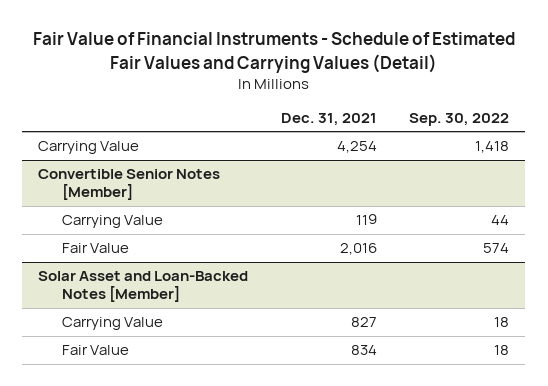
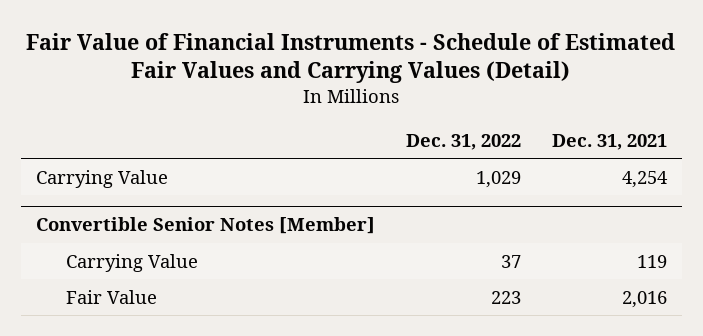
- | Dec. 31, 2021 | Sep. 30, 2022
+ | Dec. 31, 2022 | Dec. 31, 2021
- Solar Asset and Loan-Backed Notes [Member]
- Carrying Value | 827 | 18
- Fair Value | 834 | 18

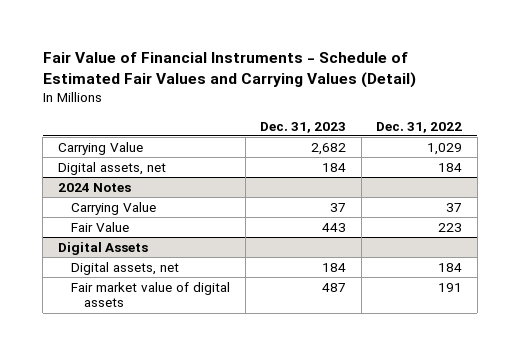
- | Dec. 31, 2022 | Dec. 31, 2021
+ | Dec. 31, 2023 | Dec. 31, 2022
- Convertible Senior Notes [Member]
+ Digital assets, net | 184 | 184
+ 2024 Notes
+ Digital Assets
+ Digital assets, net | 184 | 184
+ Fair market value of digital assets | 487 | 191

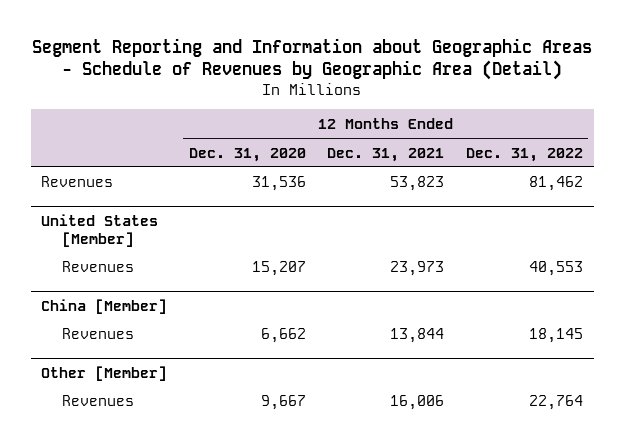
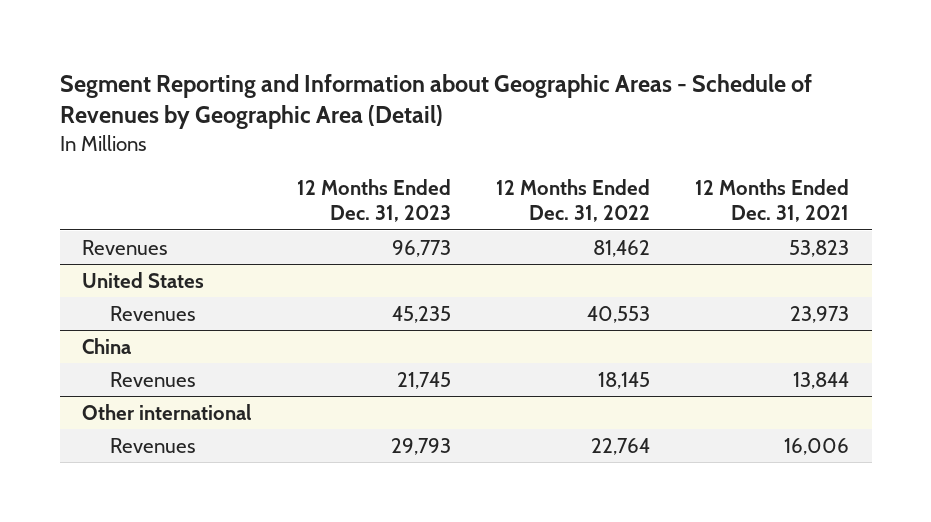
- | 12 Months Ended Dec. 31, 2020 | 12 Months Ended Dec. 31, 2021 | 12 Months Ended Dec. 31, 2022
+ | 12 Months Ended Dec. 31, 2023 | 12 Months Ended Dec. 31, 2022 | 12 Months Ended Dec. 31, 2021
- United States [Member]
+ United States
- China [Member]
+ China
- Other [Member]
+ Other international

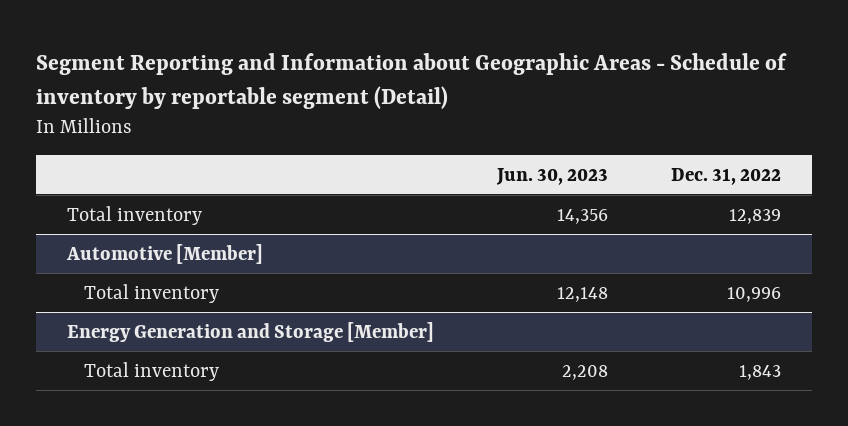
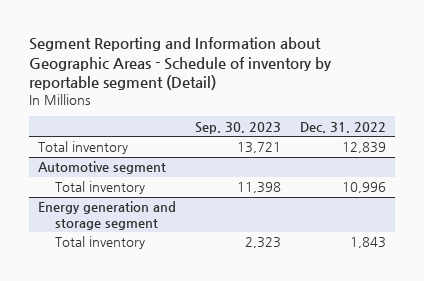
- | Jun. 30, 2023 | Dec. 31, 2022
+ | Sep. 30, 2023 | Dec. 31, 2022
- Automotive [Member]
+ Automotive segment
- Energy Generation and Storage [Member]
+ Energy generation and storage segment

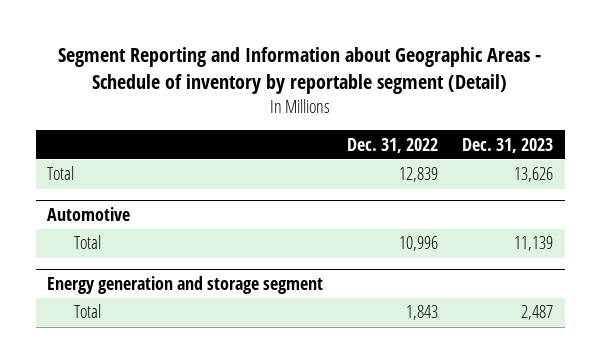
- | Sep. 30, 2023 | Dec. 31, 2022
+ | Dec. 31, 2022 | Dec. 31, 2023
- Total inventory | 13,721 | 12,839
- Automotive segment
- Total inventory | 11,398 | 10,996
+ Total | 12,839 | 13,626
+ Automotive
+ Total | 10,996 | 11,139
@ Energy generation and storage segment
- Total inventory | 2,323 | 1,843
+ Total | 1,843 | 2,487

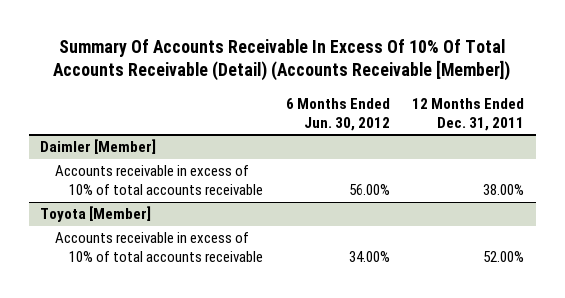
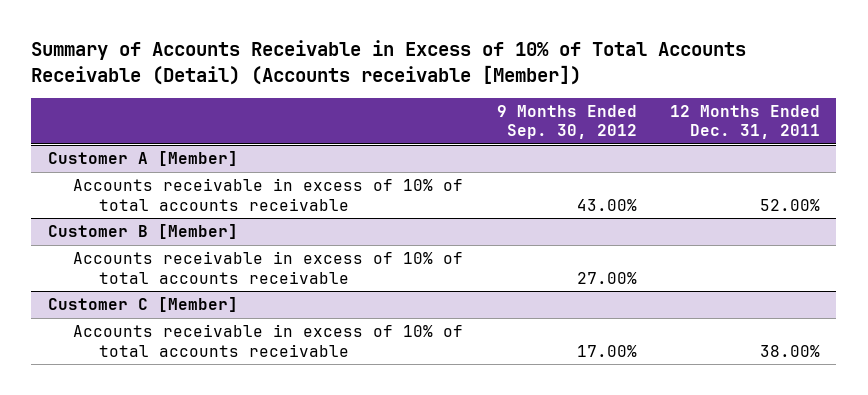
- Summary Of Accounts Receivable In Excess Of 10% Of Total Accounts Receivable (Detail) (Accounts Receivable [Member])
+ Summary of Accounts Receivable in Excess of 10% of Total Accounts Receivable (Detail) (Accounts receivable [Member])
- | 6 Months Ended Jun. 30, 2012 | 12 Months Ended Dec. 31, 2011
+ | 9 Months Ended Sep. 30, 2012 | 12 Months Ended Dec. 31, 2011
- Daimler [Member]
- Accounts receivable in excess of 10% of total accounts receivable | 56.00% | 38.00%
- Toyota [Member]
+ Customer A [Member]
+ Customer B [Member]
+ Accounts receivable in excess of 10% of total accounts receivable | 27.00% |
+ Customer C [Member]
+ Accounts receivable in excess of 10% of total accounts receivable | 17.00% | 38.00%

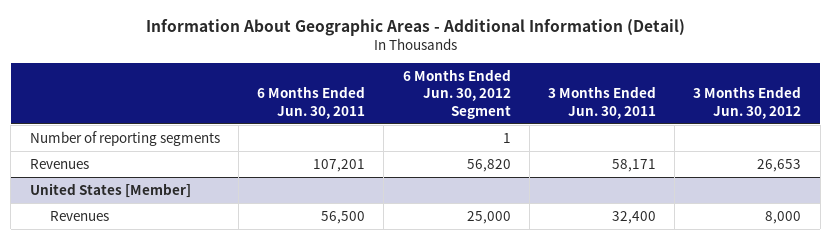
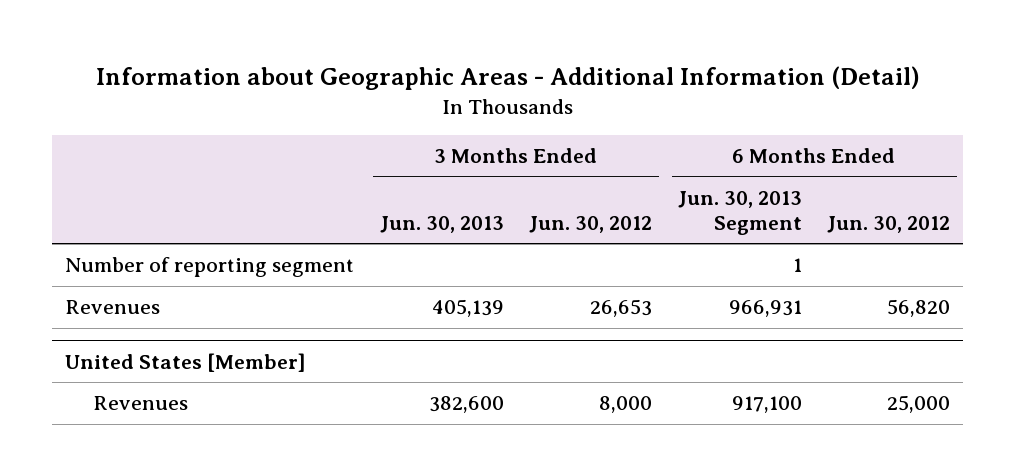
- Information About Geographic Areas - Additional Information (Detail)
+ Information about Geographic Areas - Additional Information (Detail)
- | 6 Months Ended Jun. 30, 2011 | 6 Months Ended Jun. 30, 2012 Segment | 3 Months Ended Jun. 30, 2011 | 3 Months Ended Jun. 30, 2012
+ | 3 Months Ended Jun. 30, 2013 | 3 Months Ended Jun. 30, 2012 | 6 Months Ended Jun. 30, 2013 Segment | 6 Months Ended Jun. 30, 2012
- Number of reporting segments | | 1 | |
+ Number of reporting segment | | | 1 |

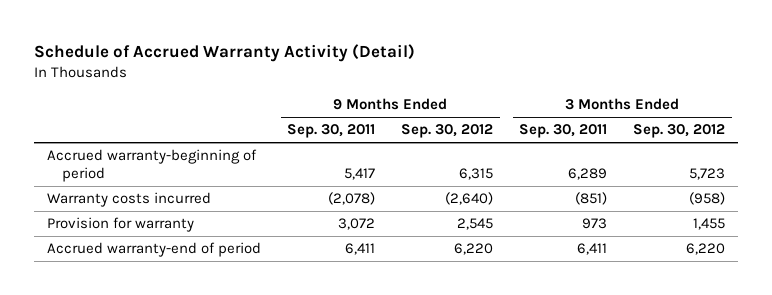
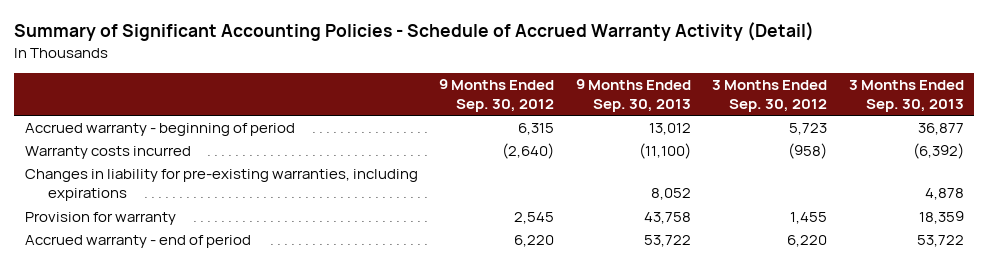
- Schedule of Accrued Warranty Activity (Detail)
+ Summary of Significant Accounting Policies - Schedule of Accrued Warranty Activity (Detail)
- | 9 Months Ended Sep. 30, 2011 | 9 Months Ended Sep. 30, 2012 | 3 Months Ended Sep. 30, 2011 | 3 Months Ended Sep. 30, 2012
+ | 9 Months Ended Sep. 30, 2012 | 9 Months Ended Sep. 30, 2013 | 3 Months Ended Sep. 30, 2012 | 3 Months Ended Sep. 30, 2013
- Accrued warranty-beginning of period | 5,417 | 6,315 | 6,289 | 5,723
+ Accrued warranty - beginning of period | 6,315 | 13,012 | 5,723 | 36,877
+ Changes in liability for pre-existing warranties, including expirations | | 8,052 | | 4,878
- Accrued warranty-end of period | 6,411 | 6,220 | 6,411 | 6,220
+ Accrued warranty - end of period | 6,220 | 53,722 | 6,220 | 53,722

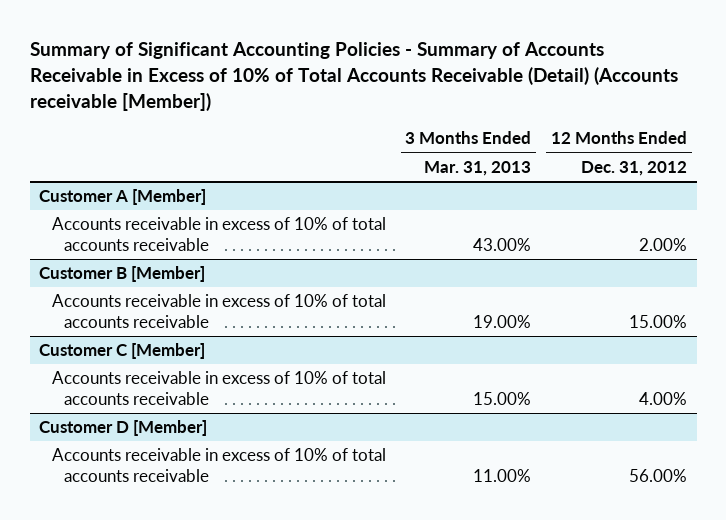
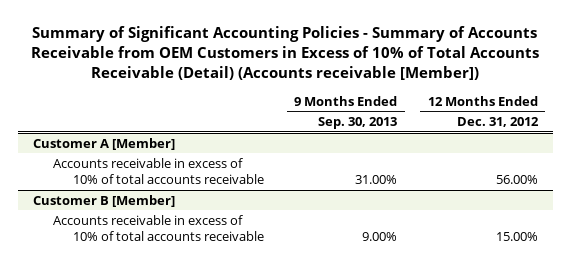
- Summary of Significant Accounting Policies - Summary of Accounts Receivable in Excess of 10% of Total Accounts Receivable (Detail) (Accounts receivable [Member])
+ Summary of Significant Accounting Policies - Summary of Accounts Receivable from OEM Customers in Excess of 10% of Total Accounts Receivable (Detail) (Accounts receivable [Member])
- | 3 Months Ended Mar. 31, 2013 | 12 Months Ended Dec. 31, 2012
+ | 9 Months Ended Sep. 30, 2013 | 12 Months Ended Dec. 31, 2012
@ Customer A [Member]
- Accounts receivable in excess of 10% of total accounts receivable | 43.00% | 2.00%
+ Accounts receivable in excess of 10% of total accounts receivable | 31.00% | 56.00%
- Customer C [Member]
- Accounts receivable in excess of 10% of total accounts receivable | 15.00% | 4.00%
- Customer D [Member]
- Accounts receivable in excess of 10% of total accounts receivable | 11.00% | 56.00%

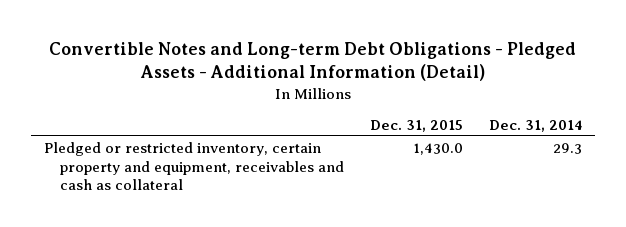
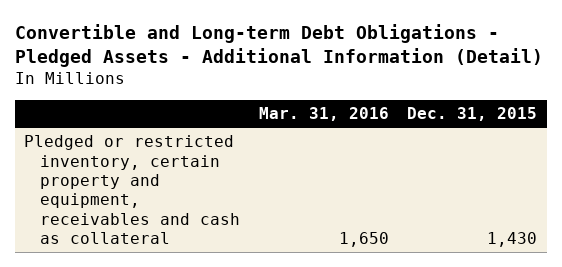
- Convertible Notes and Long-term Debt Obligations - Pledged Assets - Additional Information (Detail)
+ Convertible and Long-term Debt Obligations - Pledged Assets - Additional Information (Detail)
- | Dec. 31, 2015 | Dec. 31, 2014
+ | Mar. 31, 2016 | Dec. 31, 2015
- Pledged or restricted inventory, certain property and equipment, receivables and cash as collateral | 1,430.0 | 29.3
+ Pledged or restricted inventory, certain property and equipment, receivables and cash as collateral | 1,650 | 1,430

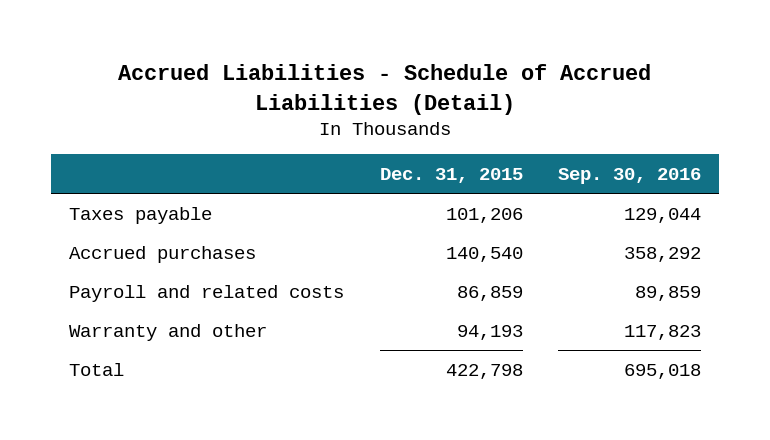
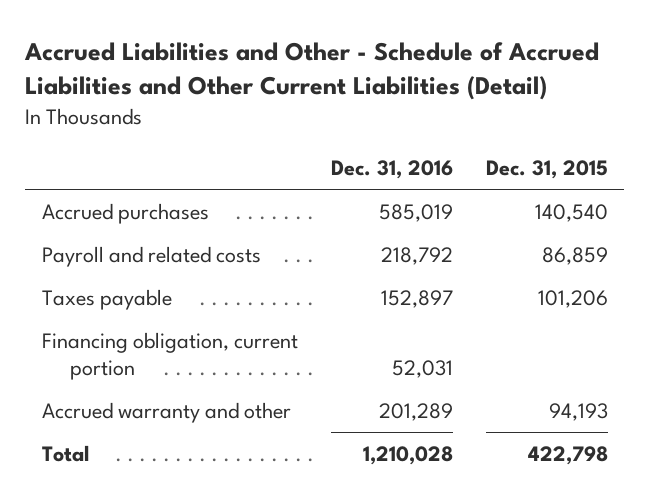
- Accrued Liabilities - Schedule of Accrued Liabilities (Detail)
+ Accrued Liabilities and Other - Schedule of Accrued Liabilities and Other Current Liabilities (Detail)
- | Dec. 31, 2015 | Sep. 30, 2016
+ | Dec. 31, 2016 | Dec. 31, 2015
- Warranty and other | 94,193 | 117,823
moved down: Taxes payable | 152,897 | 101,206
+ Financing obligation, current portion | 52,031 |
+ Accrued warranty and other | 201,289 | 94,193

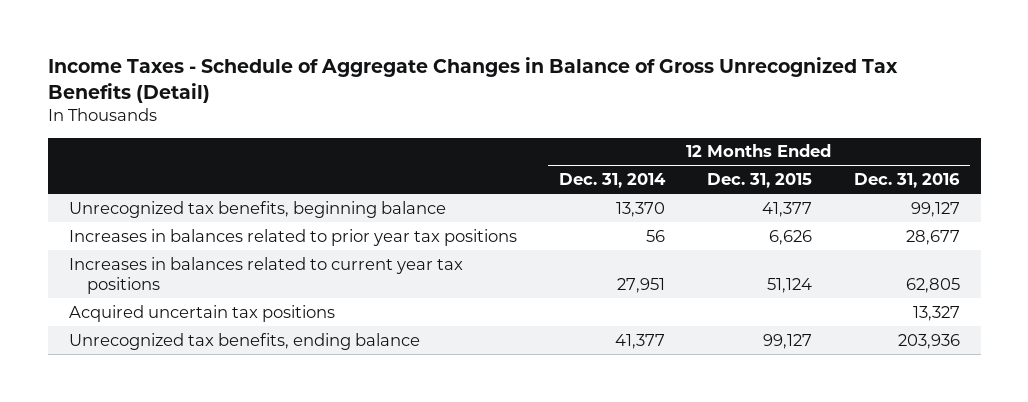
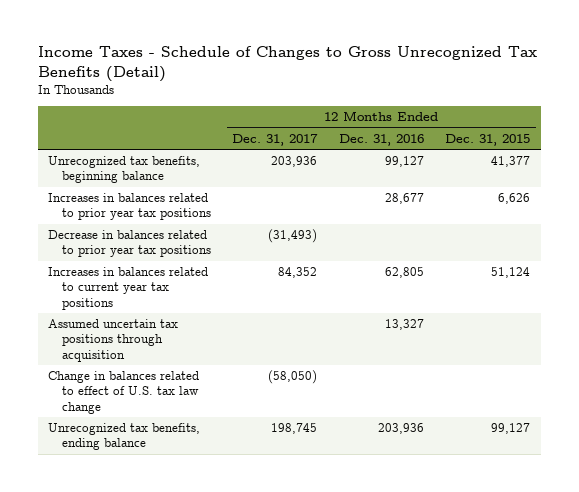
- Income Taxes - Schedule of Aggregate Changes in Balance of Gross Unrecognized Tax Benefits (Detail)
+ Income Taxes - Schedule of Changes to Gross Unrecognized Tax Benefits (Detail)
- | 12 Months Ended Dec. 31, 2014 | 12 Months Ended Dec. 31, 2015 | 12 Months Ended Dec. 31, 2016
+ | 12 Months Ended Dec. 31, 2017 | 12 Months Ended Dec. 31, 2016 | 12 Months Ended Dec. 31, 2015
+ Decrease in balances related to prior year tax positions | (31,493) | |
- Acquired uncertain tax positions | | | 13,327
+ Assumed uncertain tax positions through acquisition | | 13,327 |
+ Change in balances related to effect of U.S. tax law change | (58,050) | |

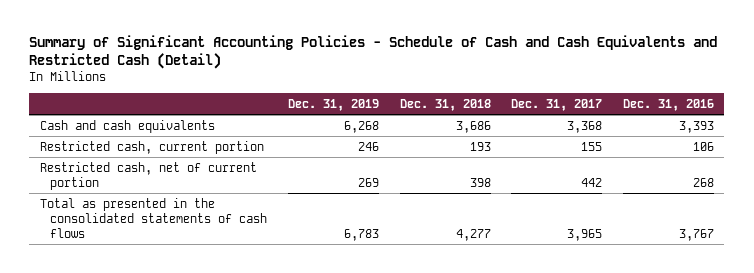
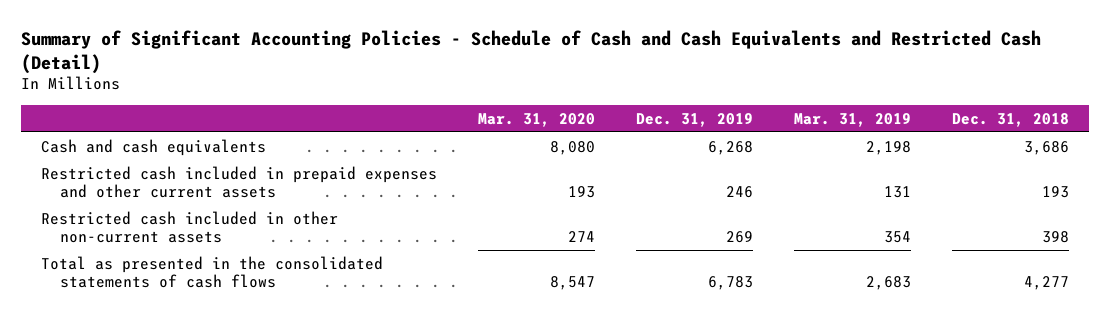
- | Dec. 31, 2019 | Dec. 31, 2018 | Dec. 31, 2017 | Dec. 31, 2016
+ | Mar. 31, 2020 | Dec. 31, 2019 | Mar. 31, 2019 | Dec. 31, 2018
- Restricted cash, current portion | 246 | 193 | 155 | 106
- Restricted cash, net of current portion | 269 | 398 | 442 | 268
+ Restricted cash included in prepaid expenses and other current assets | 193 | 246 | 131 | 193
+ Restricted cash included in other non-current assets | 274 | 269 | 354 | 398

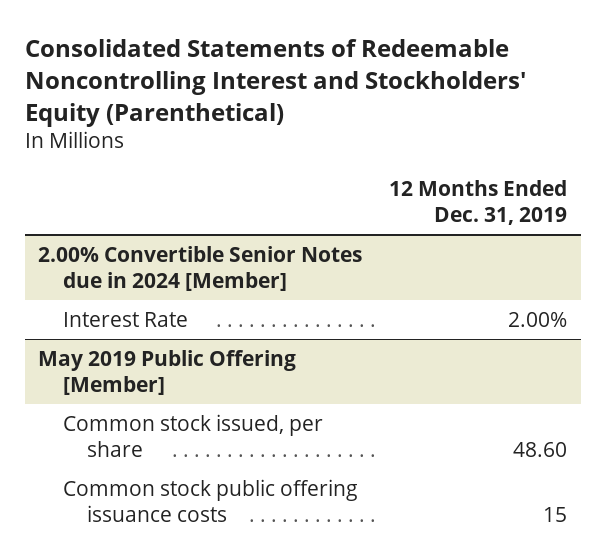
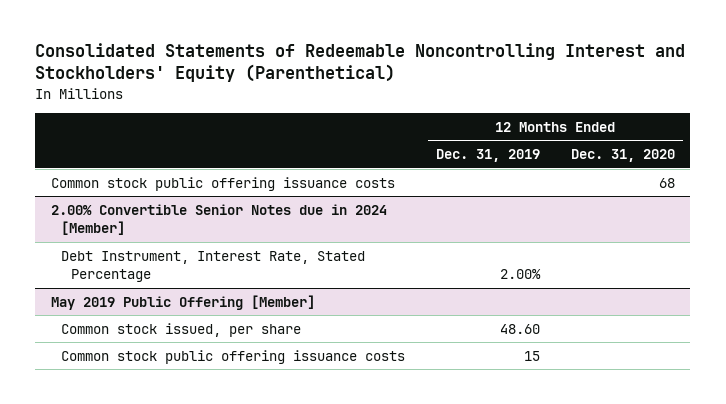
- | 12 Months Ended Dec. 31, 2019
+ | 12 Months Ended Dec. 31, 2019 | 12 Months Ended Dec. 31, 2020
+ Common stock public offering issuance costs | | 68
@ 2.00% Convertible Senior Notes due in 2024 [Member]
- Interest Rate | 2.00%
+ Debt Instrument, Interest Rate, Stated Percentage | 2.00% |

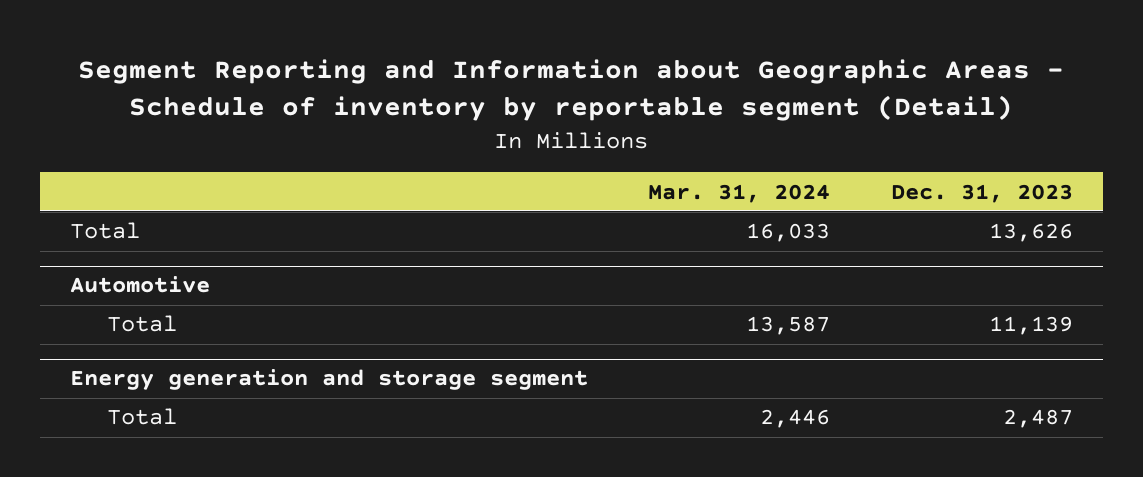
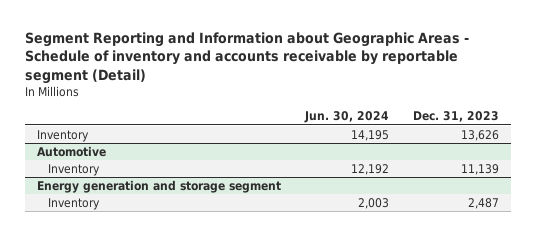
- Segment Reporting and Information about Geographic Areas - Schedule of inventory by reportable segment (Detail)
+ Segment Reporting and Information about Geographic Areas - Schedule of inventory and accounts receivable by reportable segment (Detail)
- | Mar. 31, 2024 | Dec. 31, 2023
+ | Jun. 30, 2024 | Dec. 31, 2023
- Total | 16,033 | 13,626
+ Inventory | 14,195 | 13,626
@ Automotive
- Total | 13,587 | 11,139
+ Inventory | 12,192 | 11,139
@ Energy generation and storage segment
- Total | 2,446 | 2,487
+ Inventory | 2,003 | 2,487

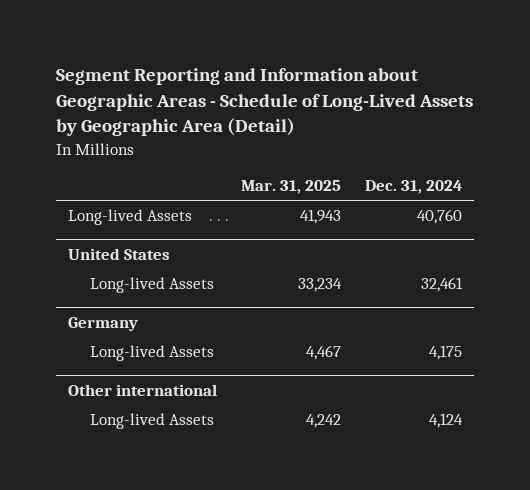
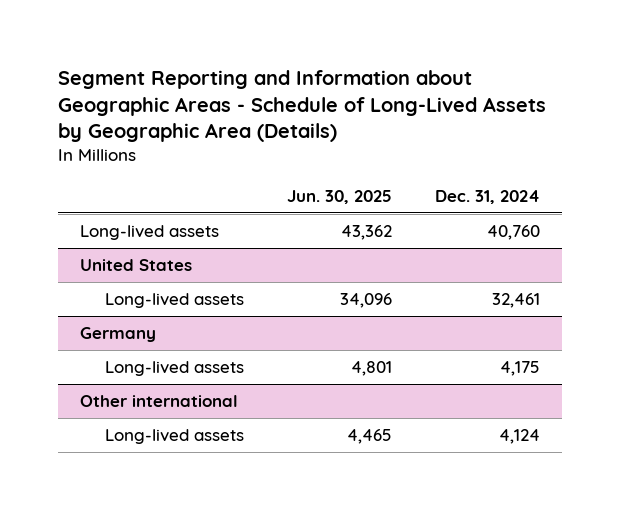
- Segment Reporting and Information about Geographic Areas - Schedule of Long-Lived Assets by Geographic Area (Detail)
+ Segment Reporting and Information about Geographic Areas - Schedule of Long-Lived Assets by Geographic Area (Details)
- | Mar. 31, 2025 | Dec. 31, 2024
+ | Jun. 30, 2025 | Dec. 31, 2024
- Long-lived Assets | 41,943 | 40,760
+ Long-lived assets | 43,362 | 40,760
@ United States
- Long-lived Assets | 33,234 | 32,461
+ Long-lived assets | 34,096 | 32,461
@ Germany
- Long-lived Assets | 4,467 | 4,175
+ Long-lived assets | 4,801 | 4,175
@ Other international
- Long-lived Assets | 4,242 | 4,124
+ Long-lived assets | 4,465 | 4,124

